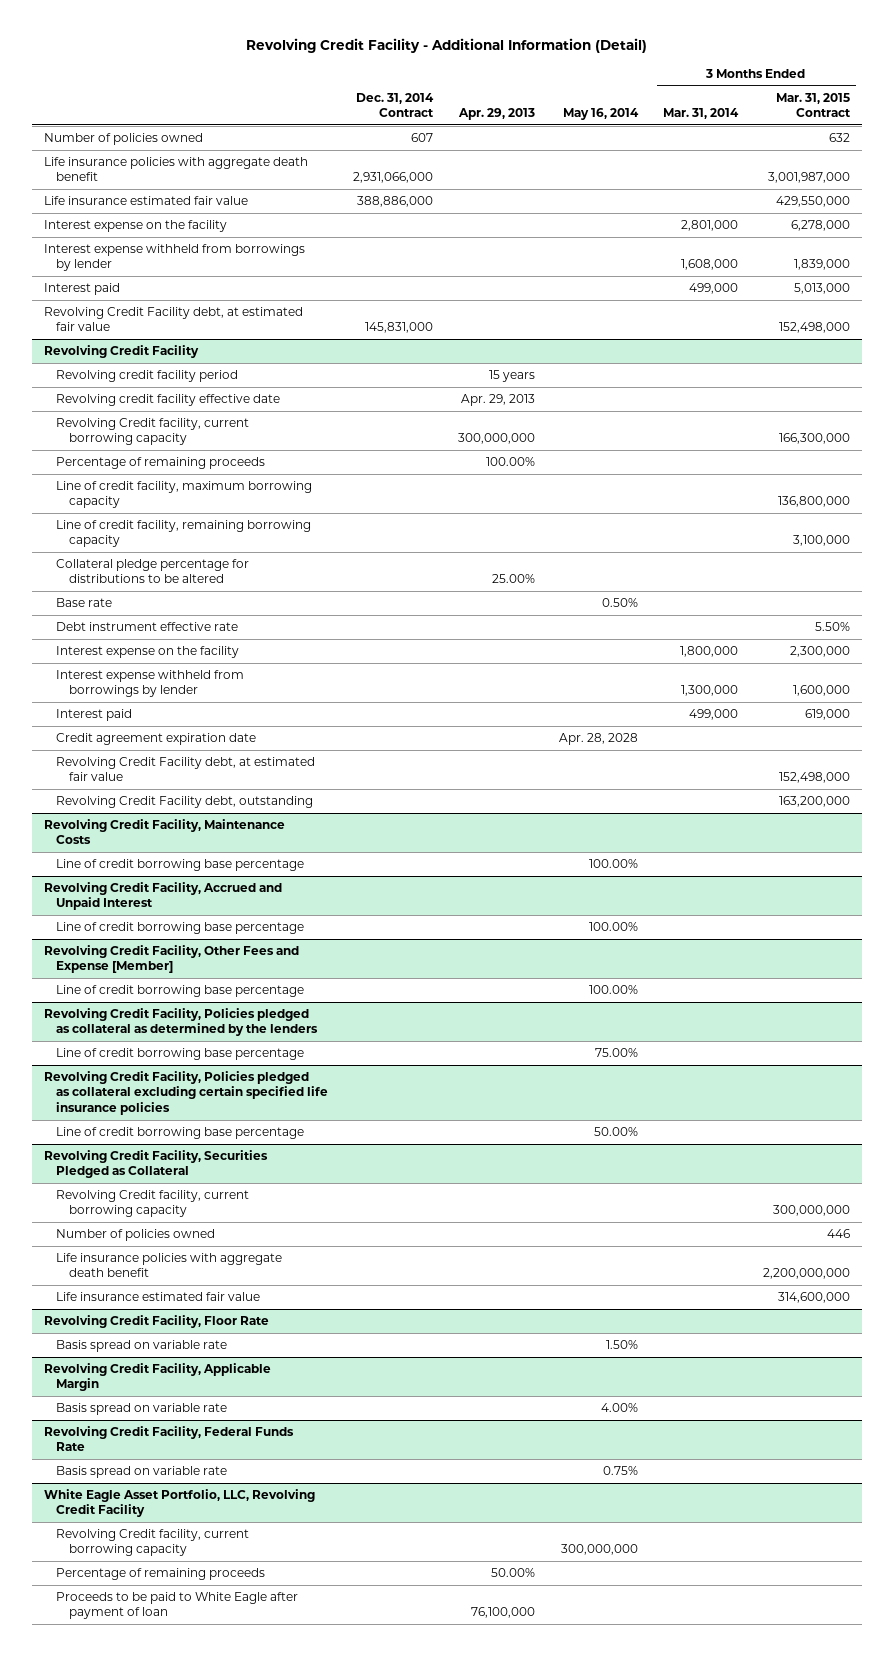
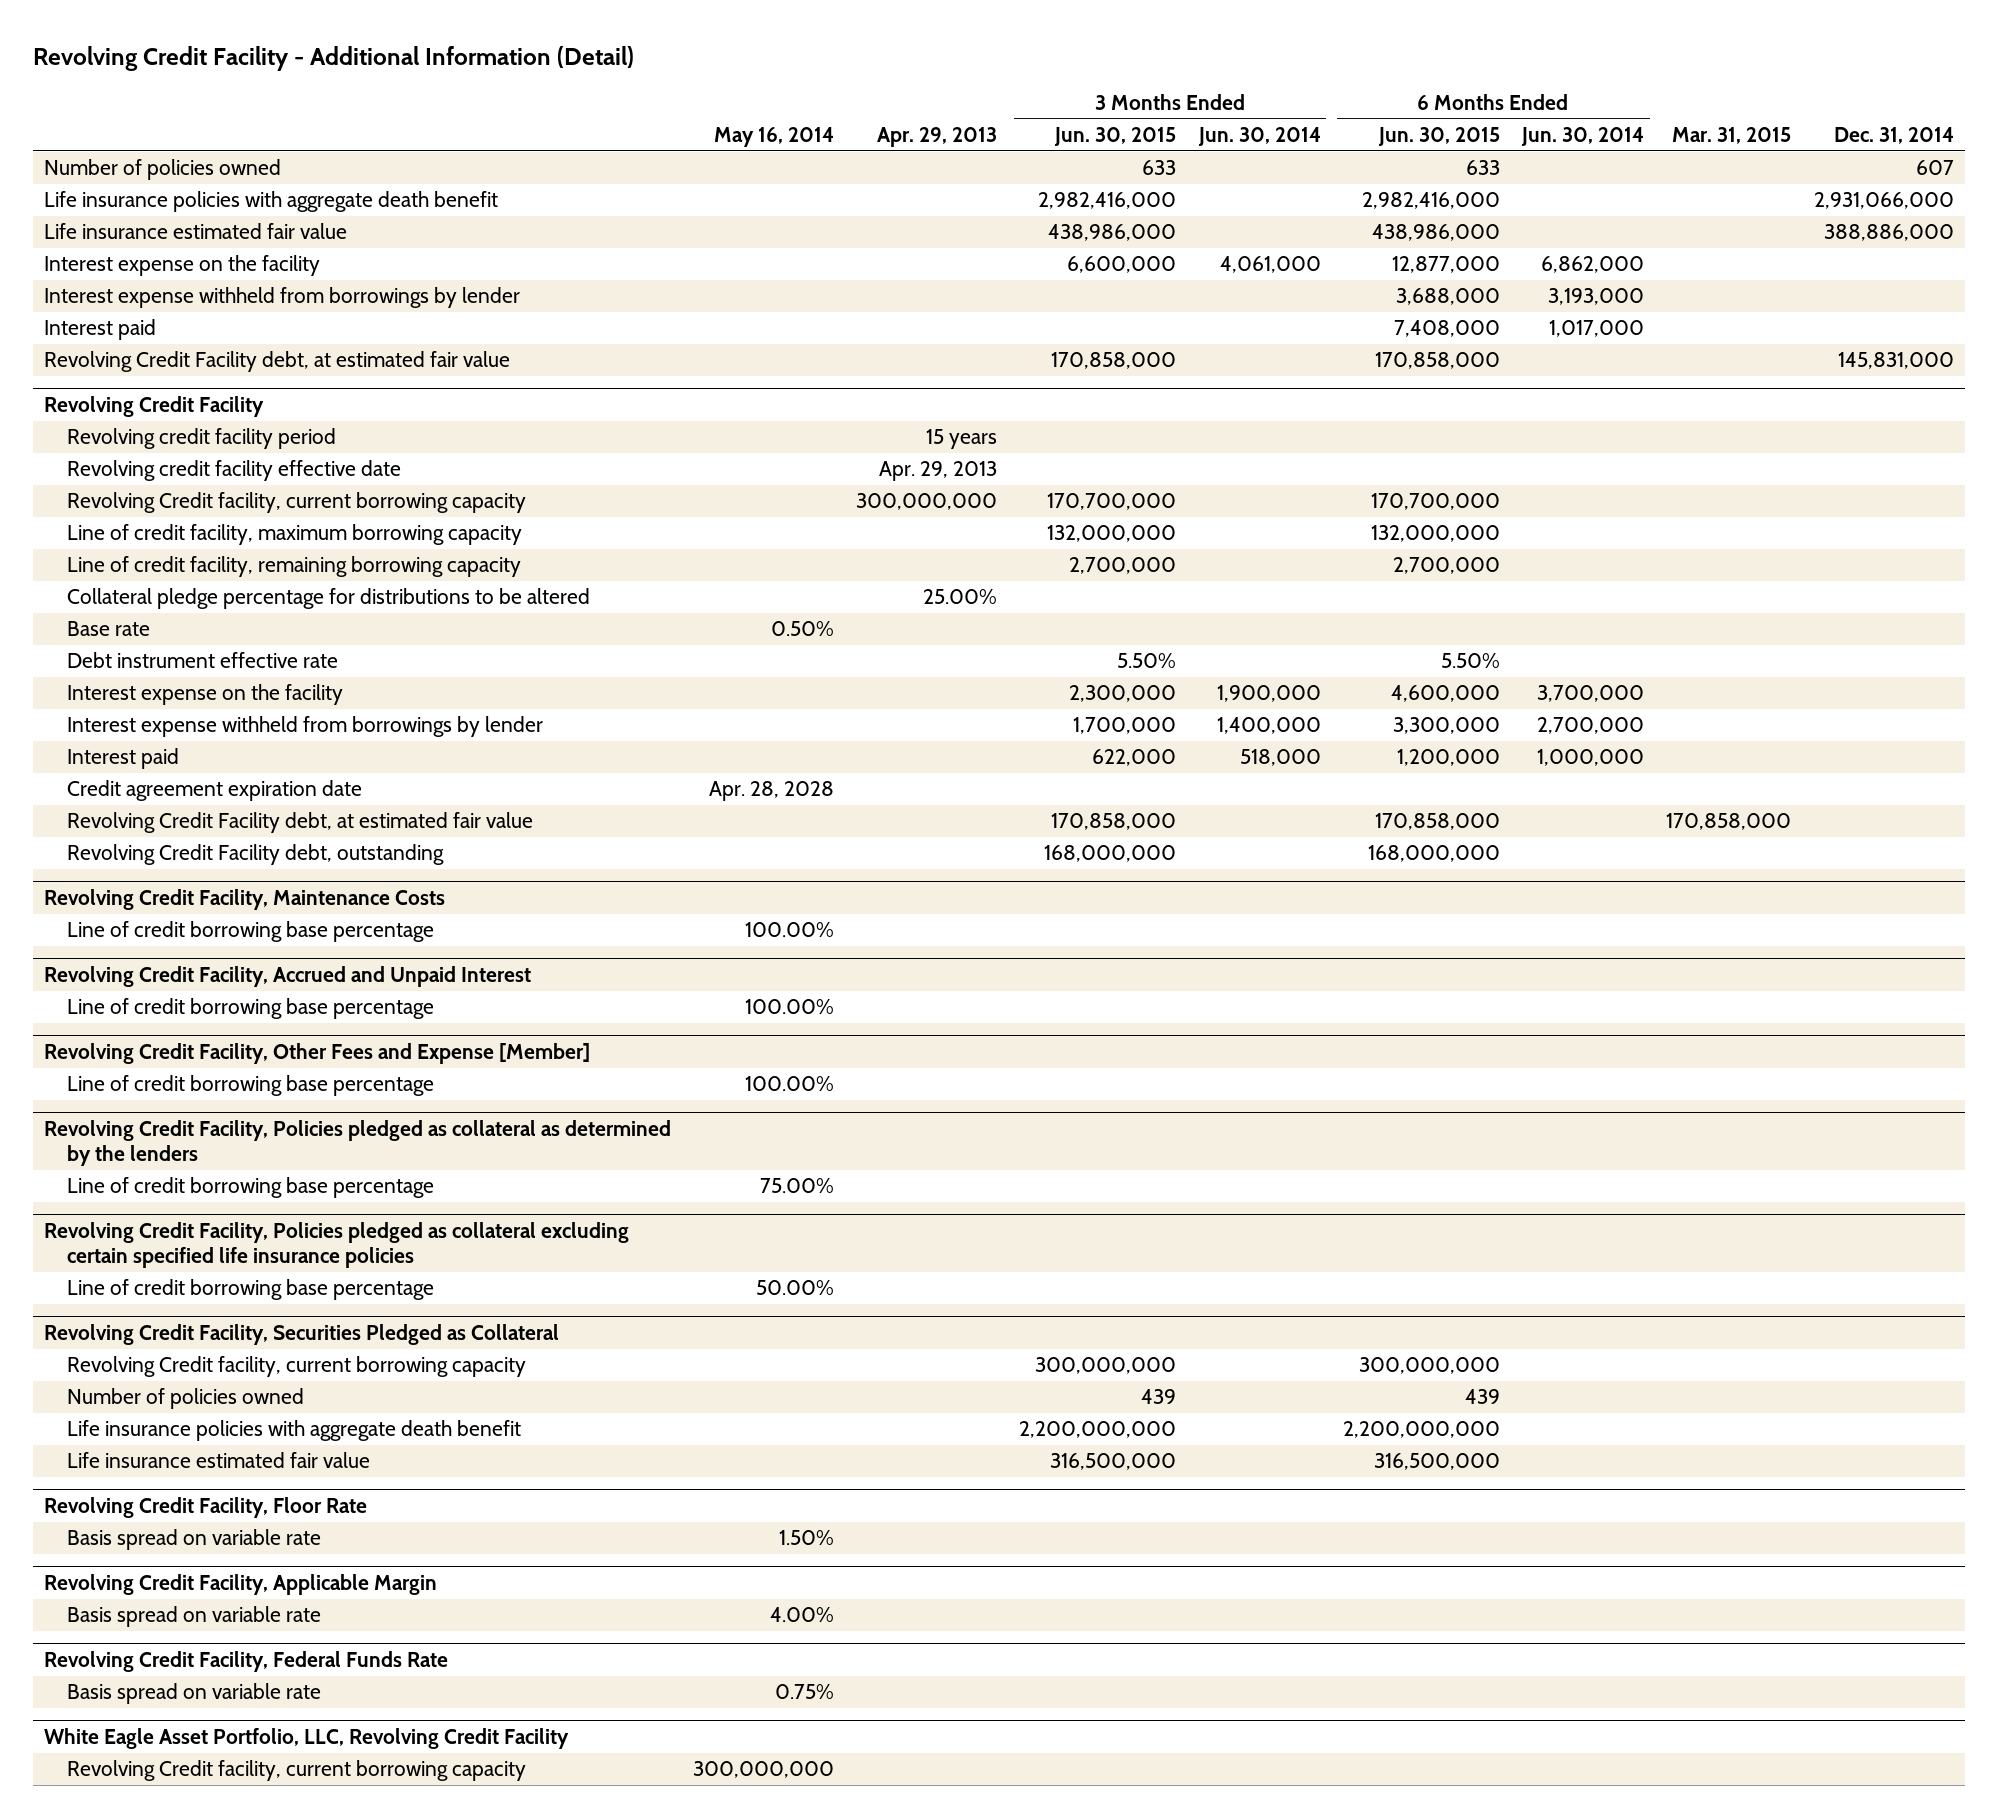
- | Dec. 31, 2014 Contract | Apr. 29, 2013 | May 16, 2014 | 3 Months Ended Mar. 31, 2014 | 3 Months Ended Mar. 31, 2015 Contract
+ | May 16, 2014 | Apr. 29, 2013 | 3 Months Ended Jun. 30, 2015 | 3 Months Ended Jun. 30, 2014 | 6 Months Ended Jun. 30, 2015 | 6 Months Ended Jun. 30, 2014 | Mar. 31, 2015 | Dec. 31, 2014
@ Revolving Credit Facility
- Percentage of remaining proceeds | | 100.00% | | |
@ White Eagle Asset Portfolio, LLC, Revolving Credit Facility
- Percentage of remaining proceeds | | 50.00% | | |
- Proceeds to be paid to White Eagle after payment of loan | | 76,100,000 | | |

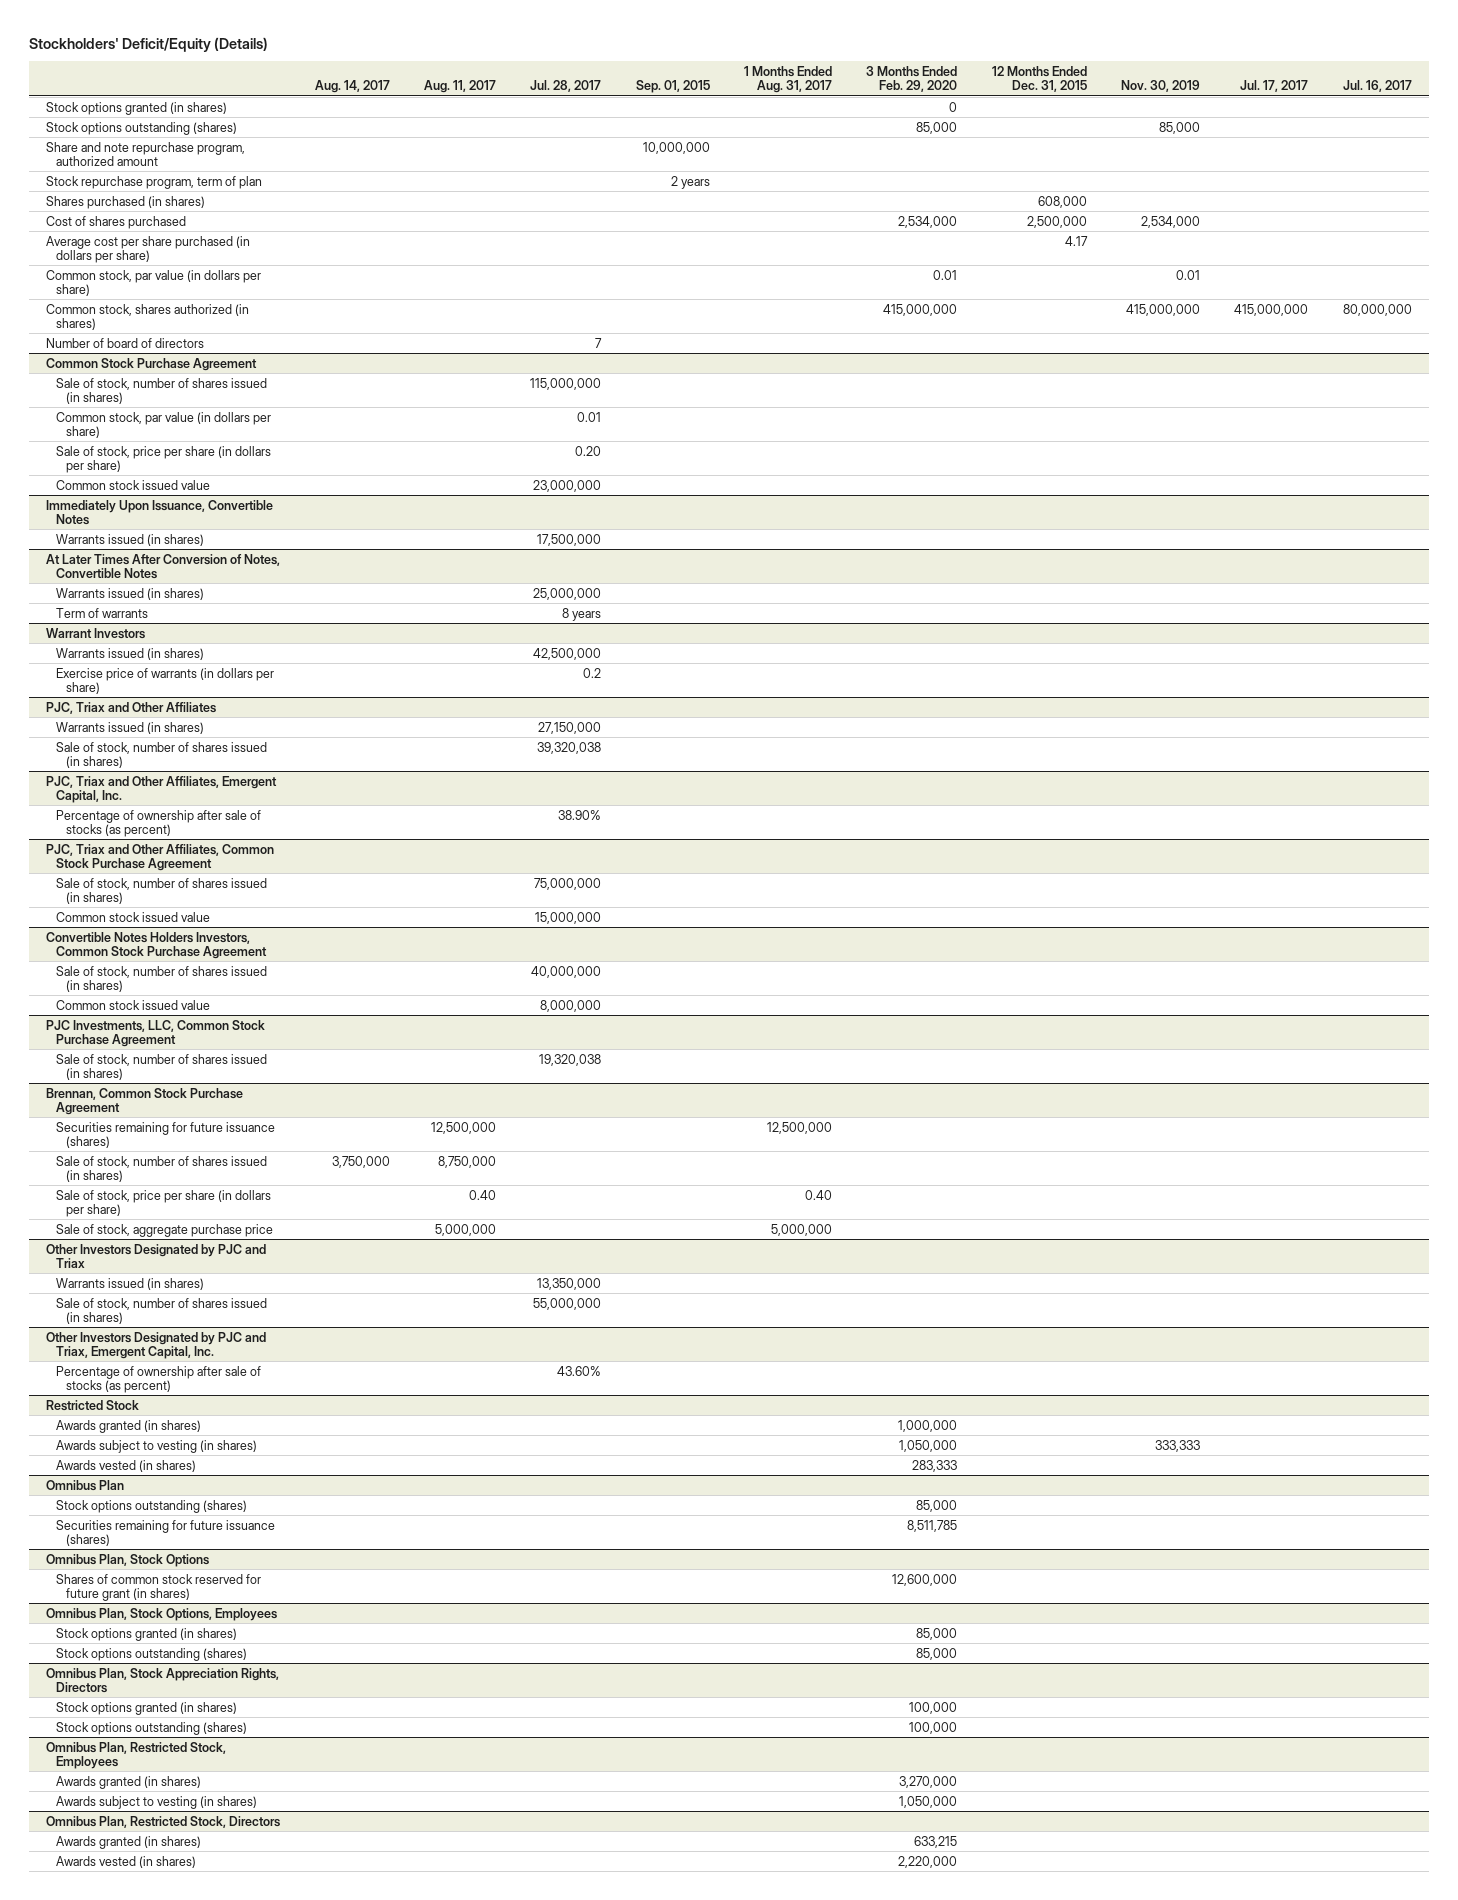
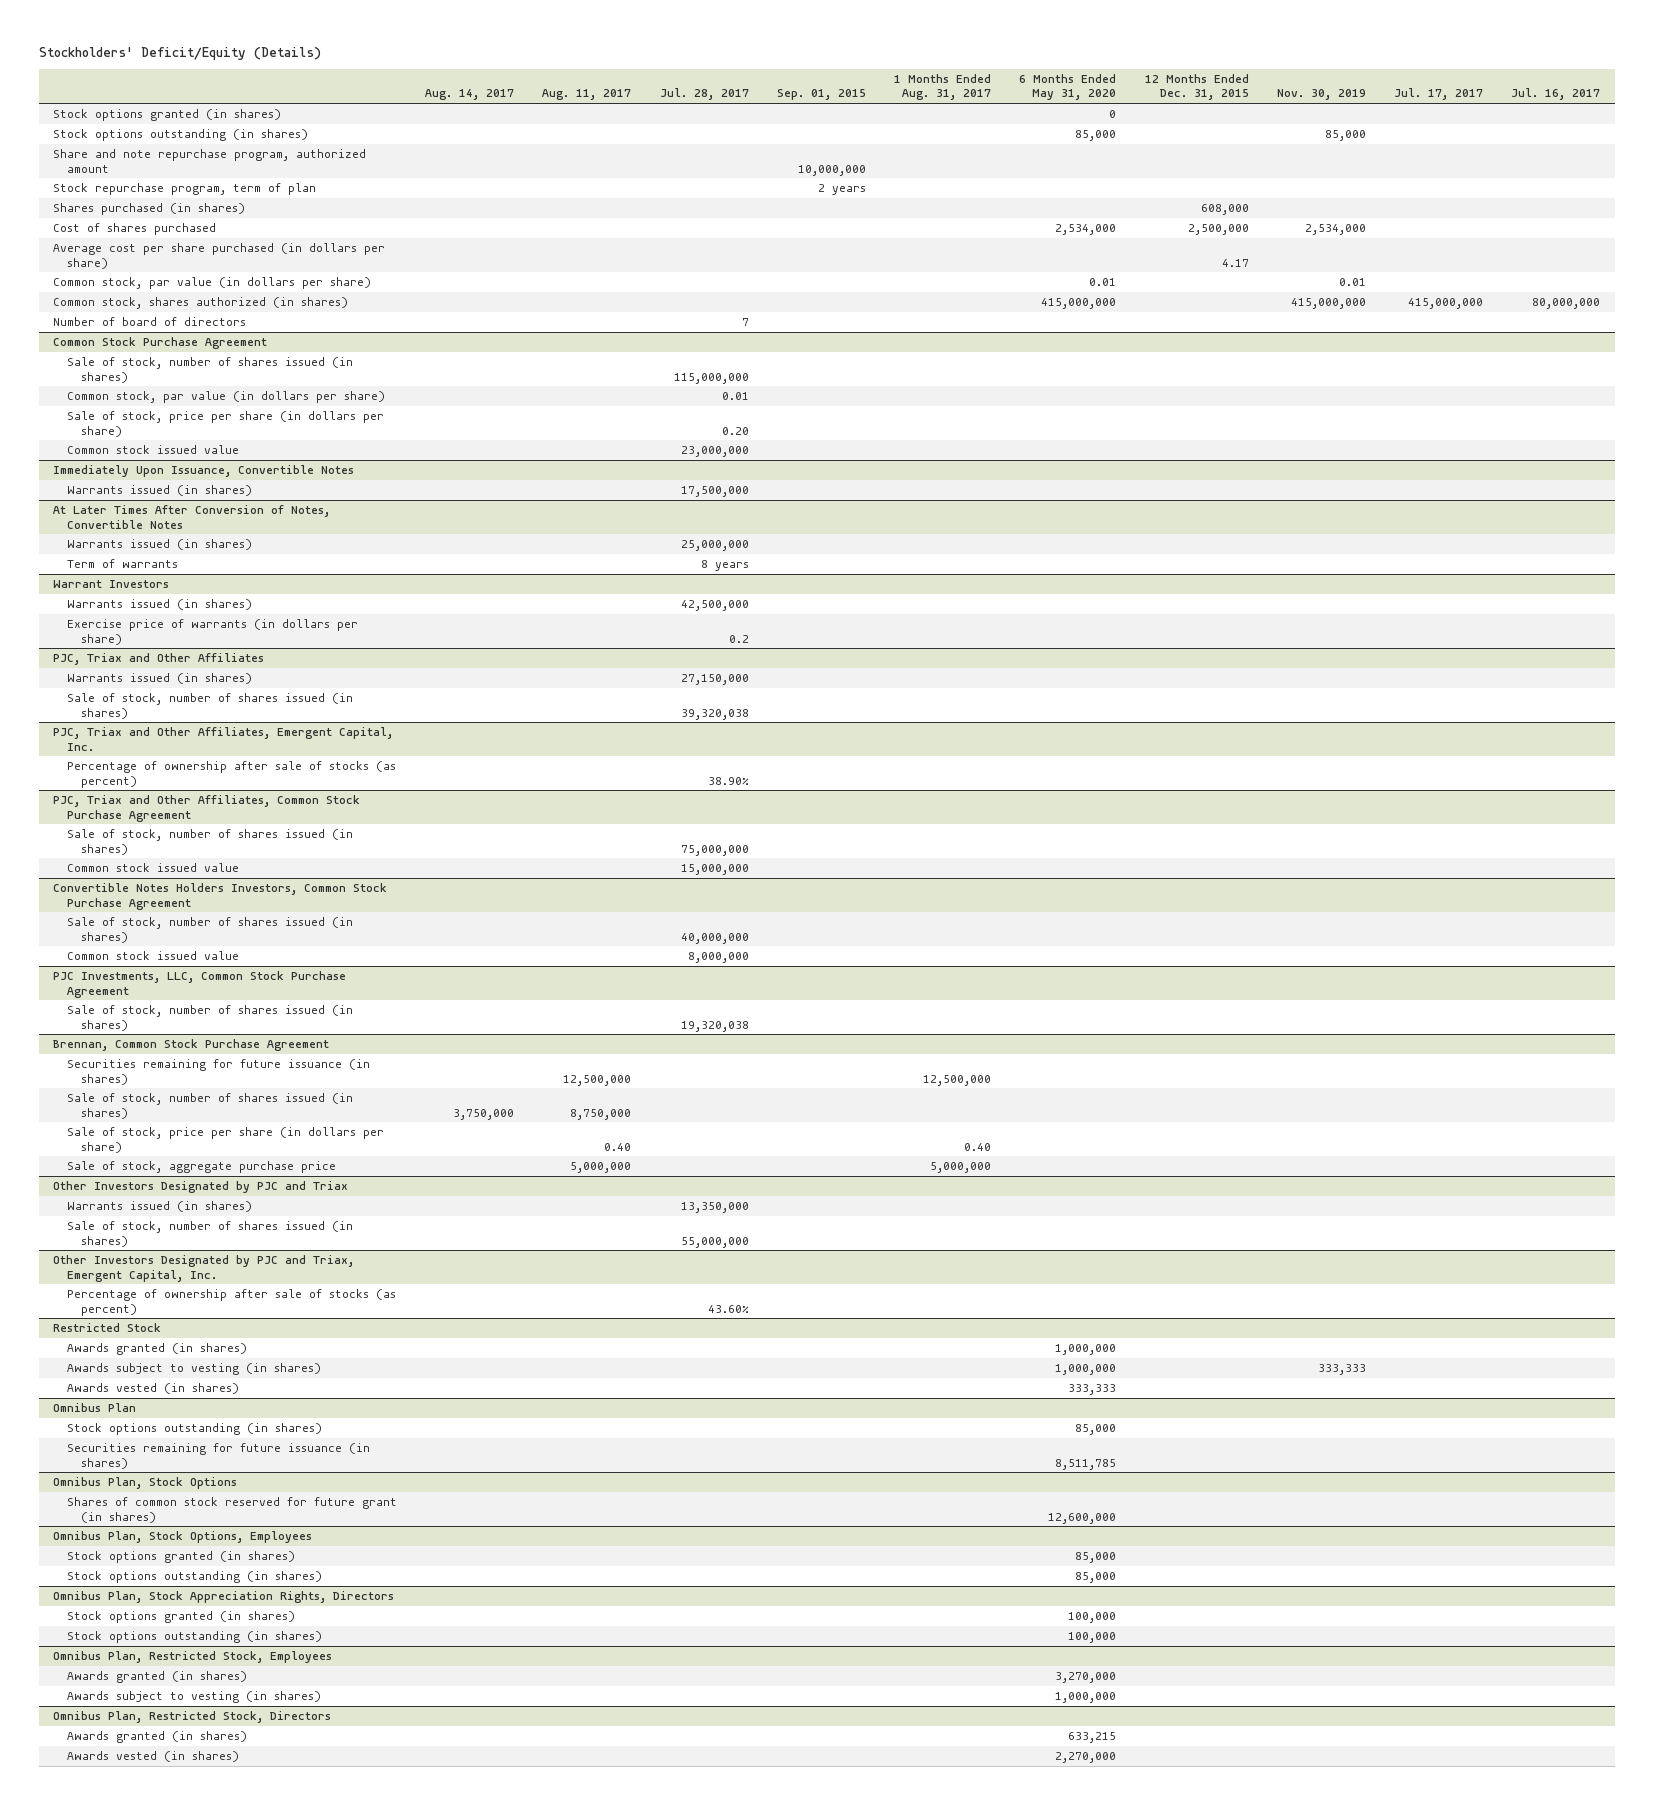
- | Aug. 14, 2017 | Aug. 11, 2017 | Jul. 28, 2017 | Sep. 01, 2015 | 1 Months Ended Aug. 31, 2017 | 3 Months Ended Feb. 29, 2020 | 12 Months Ended Dec. 31, 2015 | Nov. 30, 2019 | Jul. 17, 2017 | Jul. 16, 2017
+ | Aug. 14, 2017 | Aug. 11, 2017 | Jul. 28, 2017 | Sep. 01, 2015 | 1 Months Ended Aug. 31, 2017 | 6 Months Ended May 31, 2020 | 12 Months Ended Dec. 31, 2015 | Nov. 30, 2019 | Jul. 17, 2017 | Jul. 16, 2017
- Stock options outstanding (shares) | | | | | | 85,000 | | 85,000 | |
+ Stock options outstanding (in shares) | | | | | | 85,000 | | 85,000 | |
@ Brennan, Common Stock Purchase Agreement
- Securities remaining for future issuance (shares) | | 12,500,000 | | | 12,500,000 | | | | |
+ Securities remaining for future issuance (in shares) | | 12,500,000 | | | 12,500,000 | | | | |
@ Omnibus Plan
- Stock options outstanding (shares) | | | | | | 85,000 | | | |
- Securities remaining for future issuance (shares) | | | | | | 8,511,785 | | | |
+ Stock options outstanding (in shares) | | | | | | 85,000 | | | |
+ Securities remaining for future issuance (in shares) | | | | | | 8,511,785 | | | |
@ Omnibus Plan, Stock Options, Employees
- Stock options outstanding (shares) | | | | | | 85,000 | | | |
+ Stock options outstanding (in shares) | | | | | | 85,000 | | | |
@ Omnibus Plan, Stock Appreciation Rights, Directors
- Stock options outstanding (shares) | | | | | | 100,000 | | | |
+ Stock options outstanding (in shares) | | | | | | 100,000 | | | |

